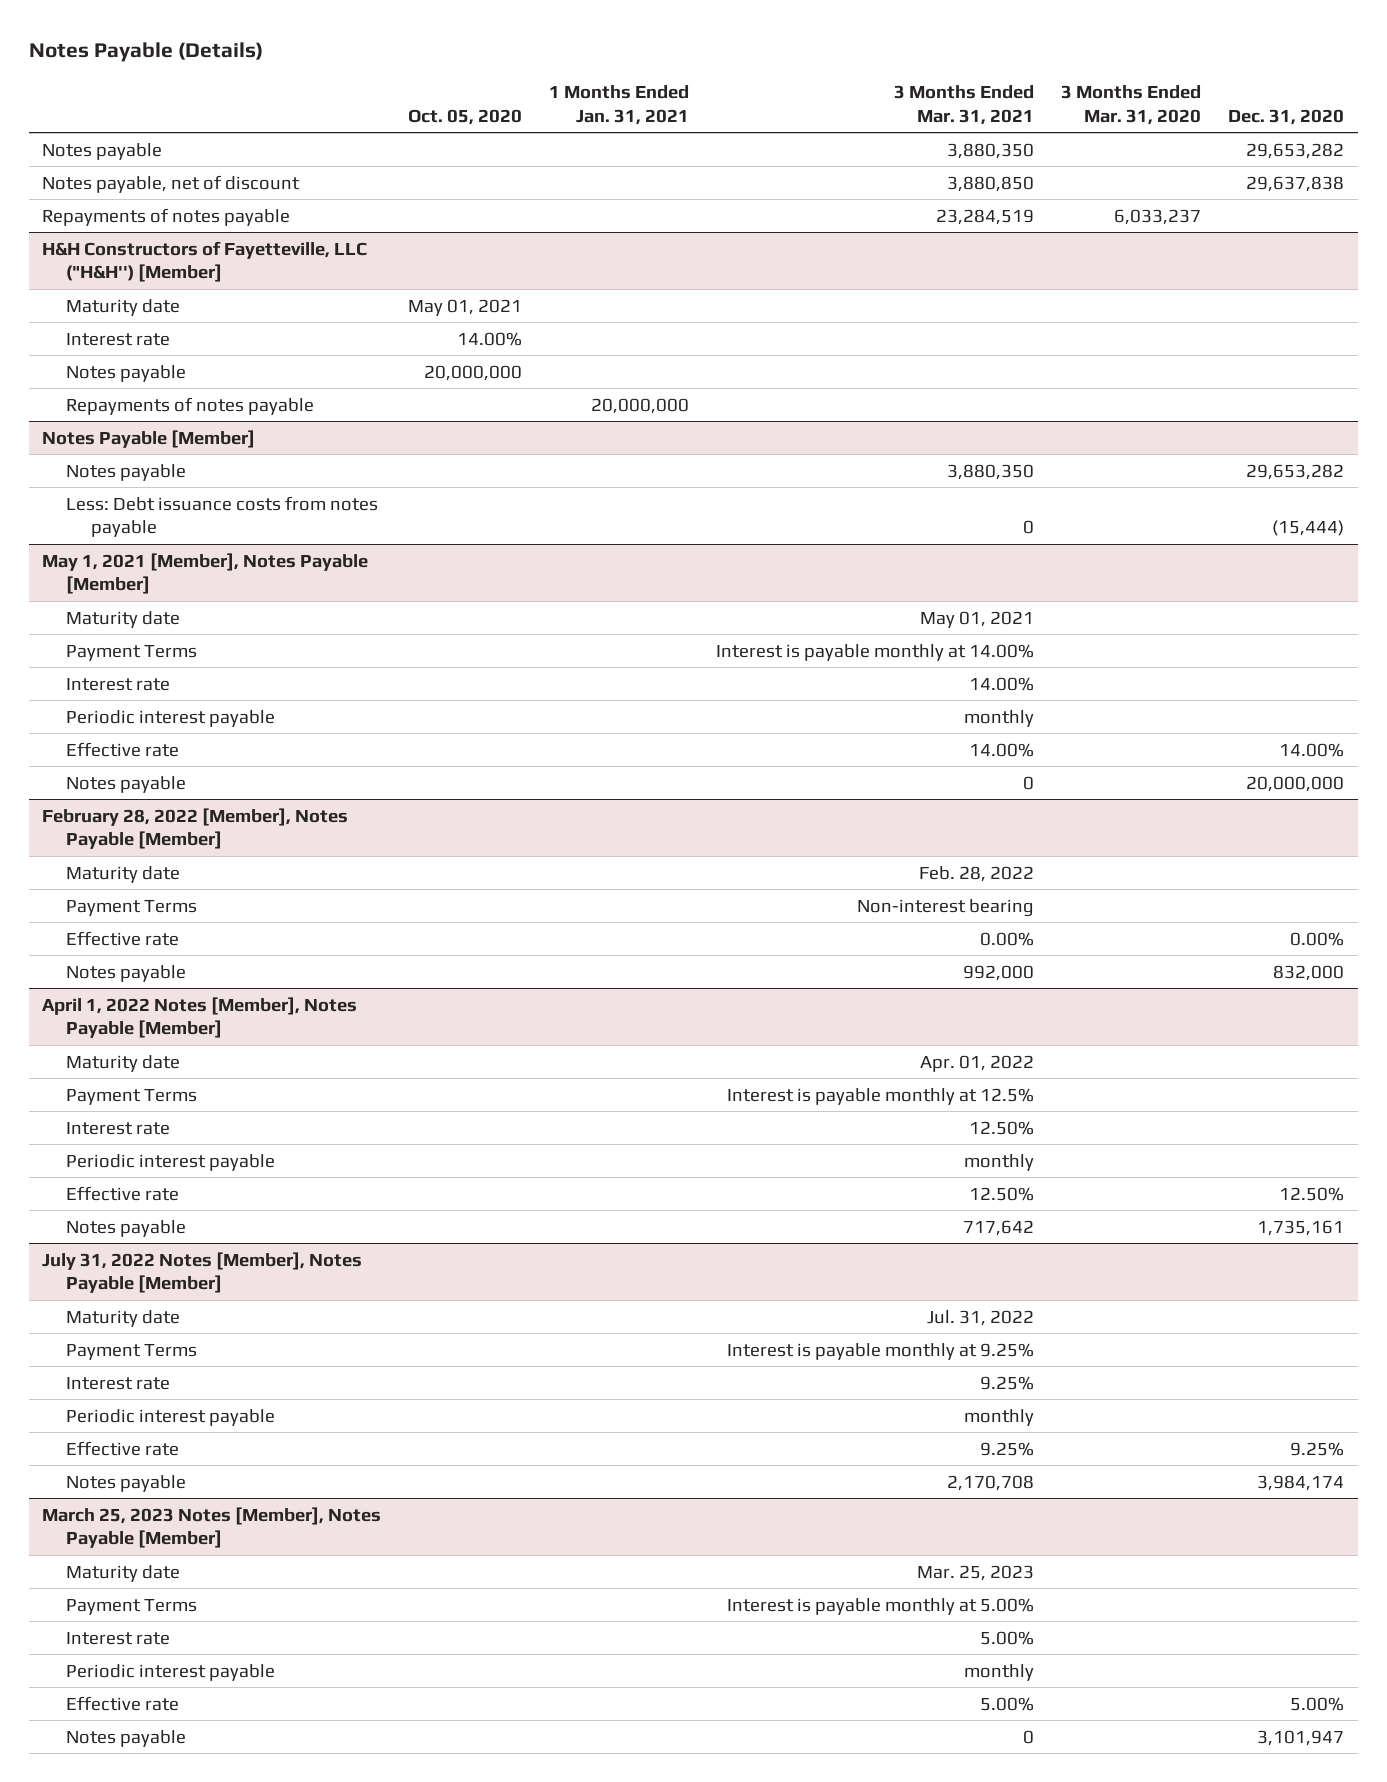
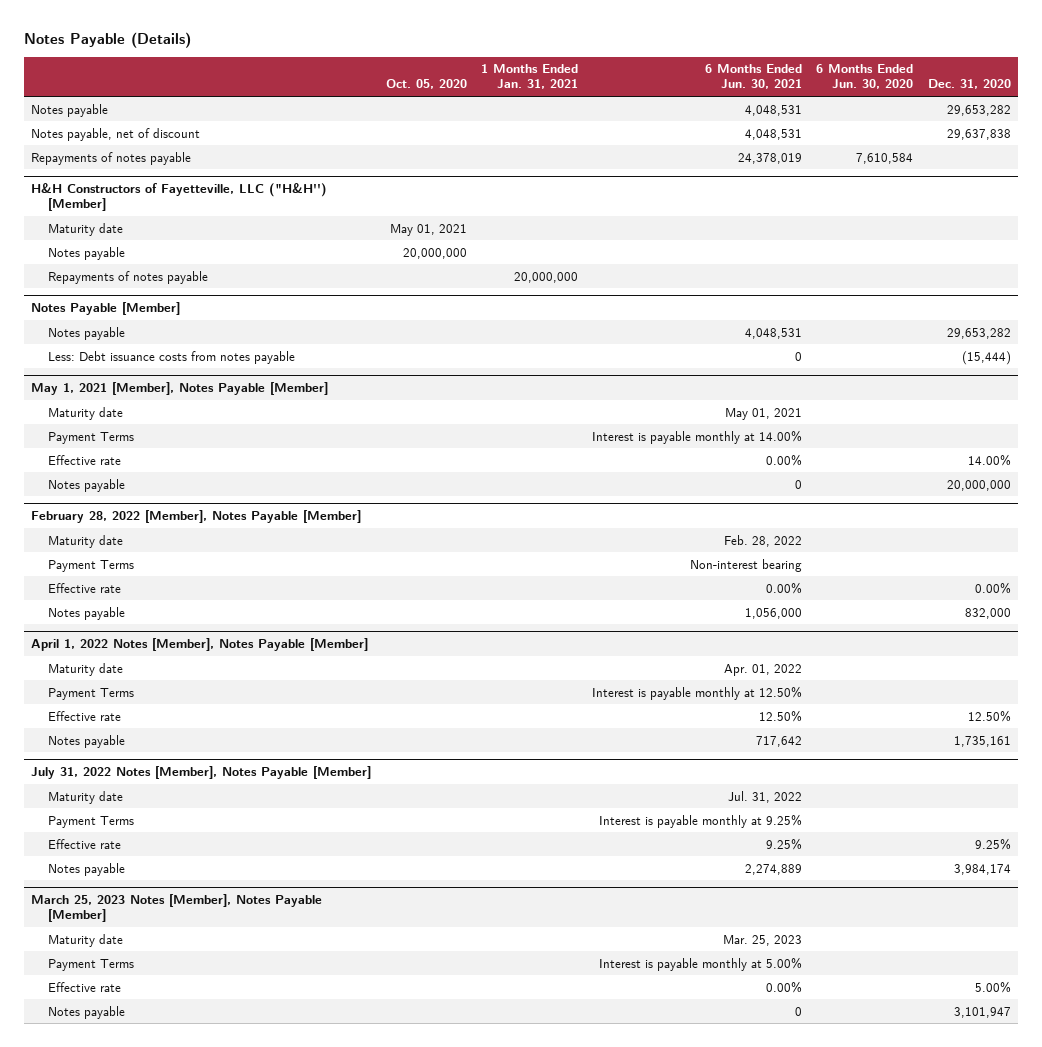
- | Oct. 05, 2020 | 1 Months Ended Jan. 31, 2021 | 3 Months Ended Mar. 31, 2021 | 3 Months Ended Mar. 31, 2020 | Dec. 31, 2020
+ | Oct. 05, 2020 | 1 Months Ended Jan. 31, 2021 | 6 Months Ended Jun. 30, 2021 | 6 Months Ended Jun. 30, 2020 | Dec. 31, 2020
@ H&H Constructors of Fayetteville, LLC ("H&H'') [Member]
- Interest rate | 14.00% | | | |
@ May 1, 2021 [Member], Notes Payable [Member]
- Interest rate | | | 14.00% | |
- Periodic interest payable | | | monthly | |
@ April 1, 2022 Notes [Member], Notes Payable [Member]
- Interest rate | | | 12.50% | |
- Periodic interest payable | | | monthly | |
@ July 31, 2022 Notes [Member], Notes Payable [Member]
- Interest rate | | | 9.25% | |
- Periodic interest payable | | | monthly | |
@ March 25, 2023 Notes [Member], Notes Payable [Member]
- Interest rate | | | 5.00% | |
- Periodic interest payable | | | monthly | |

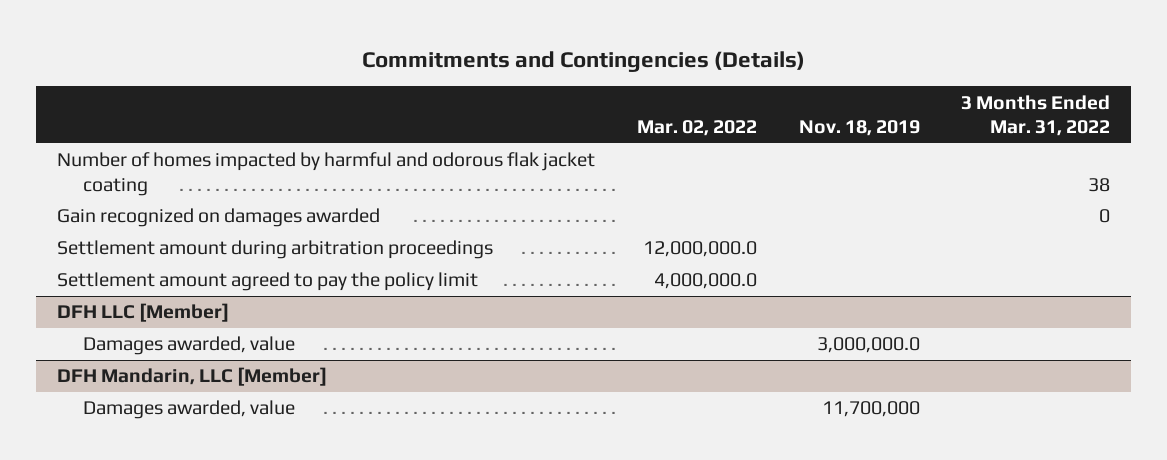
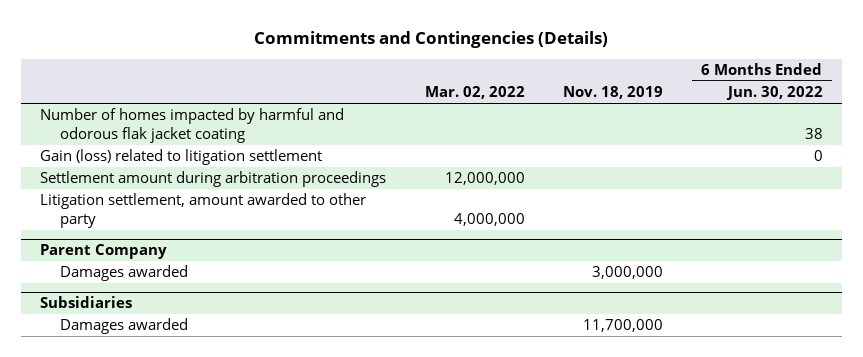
- | Mar. 02, 2022 | Nov. 18, 2019 | 3 Months Ended Mar. 31, 2022
+ | Mar. 02, 2022 | Nov. 18, 2019 | 6 Months Ended Jun. 30, 2022
- Gain recognized on damages awarded | | | 0
- Settlement amount during arbitration proceedings | 12,000,000.0 | |
- Settlement amount agreed to pay the policy limit | 4,000,000.0 | |
- DFH LLC [Member]
- Damages awarded, value | | 3,000,000.0 |
- DFH Mandarin, LLC [Member]
- Damages awarded, value | | 11,700,000 |
+ Gain (loss) related to litigation settlement | | | 0
+ Settlement amount during arbitration proceedings | 12,000,000 | |
+ Litigation settlement, amount awarded to other party | 4,000,000 | |
+ Parent Company
+ Damages awarded | | 3,000,000 |
+ Subsidiaries
+ Damages awarded | | 11,700,000 |

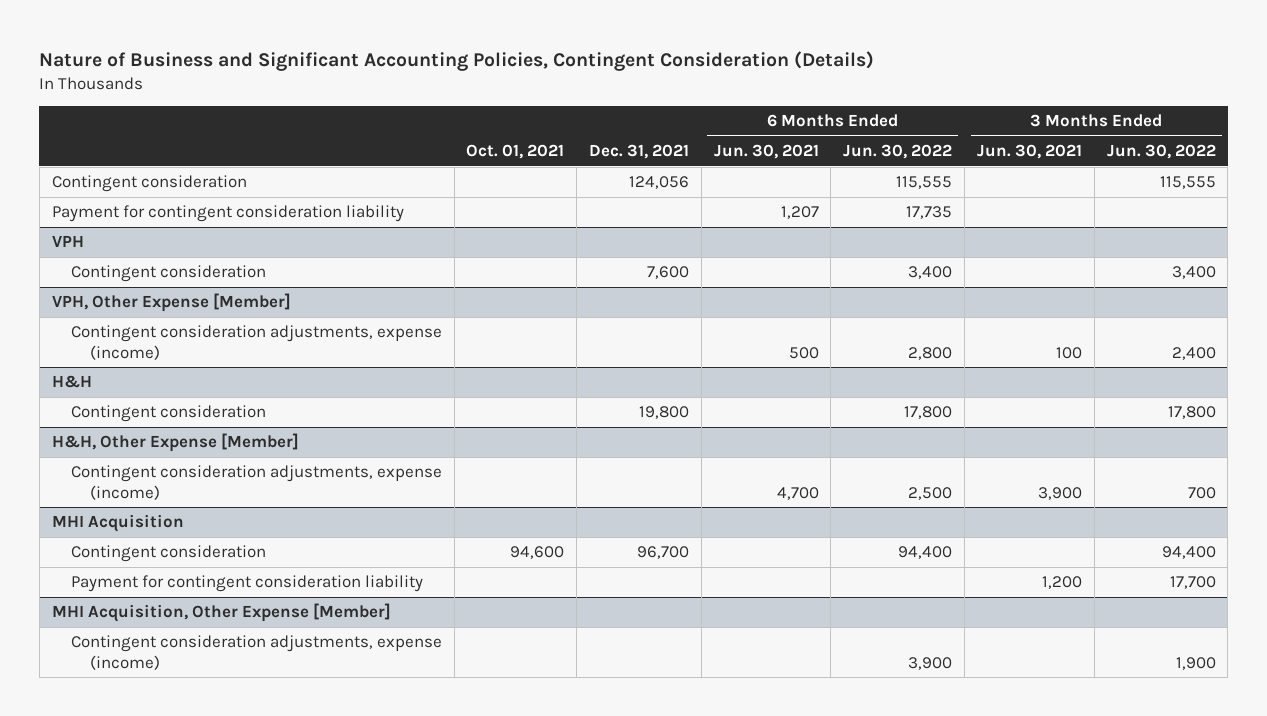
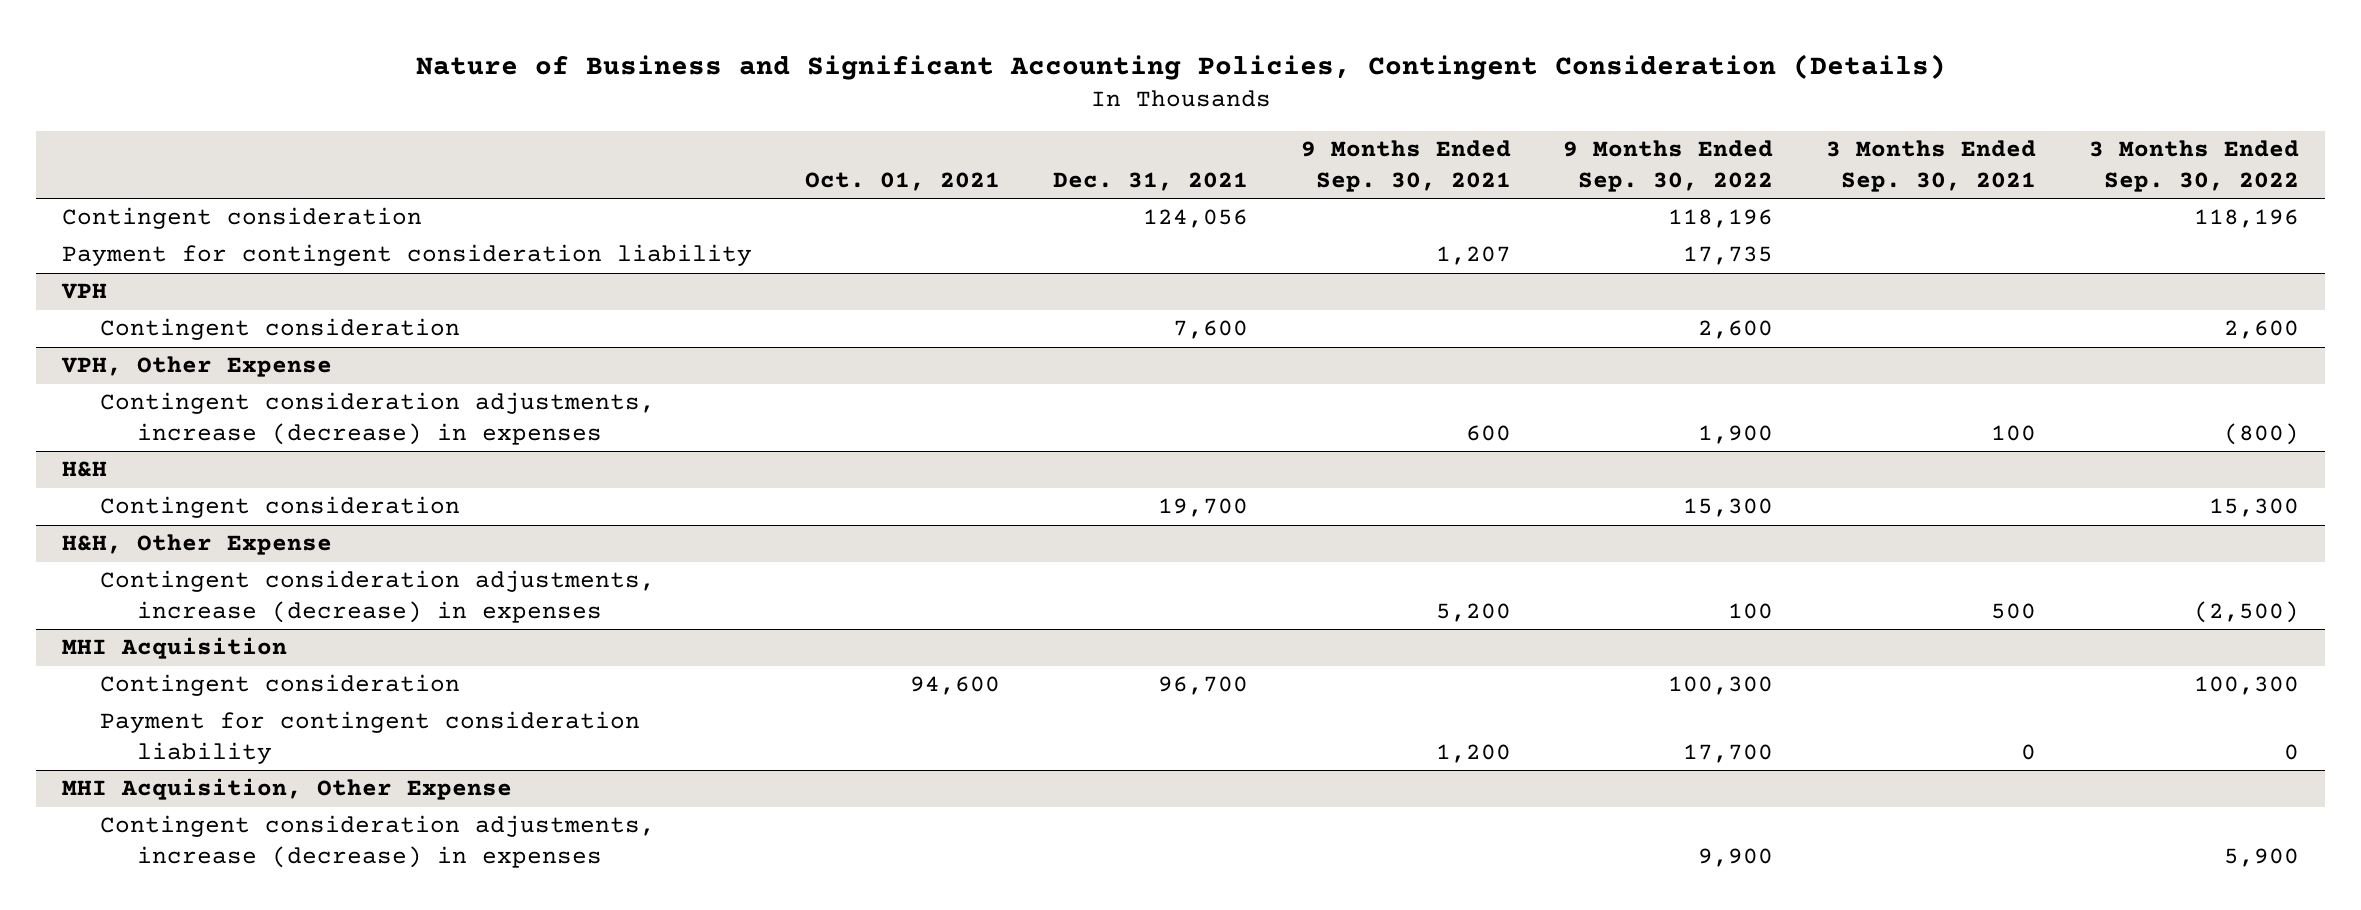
- | Oct. 01, 2021 | Dec. 31, 2021 | 6 Months Ended Jun. 30, 2021 | 6 Months Ended Jun. 30, 2022 | 3 Months Ended Jun. 30, 2021 | 3 Months Ended Jun. 30, 2022
+ | Oct. 01, 2021 | Dec. 31, 2021 | 9 Months Ended Sep. 30, 2021 | 9 Months Ended Sep. 30, 2022 | 3 Months Ended Sep. 30, 2021 | 3 Months Ended Sep. 30, 2022
- VPH, Other Expense [Member]
- Contingent consideration adjustments, expense (income) | | | 500 | 2,800 | 100 | 2,400
+ VPH, Other Expense
+ Contingent consideration adjustments, increase (decrease) in expenses | | | 600 | 1,900 | 100 | (800)
@ H&H
- Contingent consideration | | 19,800 | | 17,800 | | 17,800
- H&H, Other Expense [Member]
- Contingent consideration adjustments, expense (income) | | | 4,700 | 2,500 | 3,900 | 700
@ H&H
+ Contingent consideration | | 19,700 | | 15,300 | | 15,300
+ H&H, Other Expense
+ Contingent consideration adjustments, increase (decrease) in expenses | | | 5,200 | 100 | 500 | (2,500)
- MHI Acquisition, Other Expense [Member]
- Contingent consideration adjustments, expense (income) | | | | 3,900 | | 1,900
+ MHI Acquisition, Other Expense
+ Contingent consideration adjustments, increase (decrease) in expenses | | | | 9,900 | | 5,900

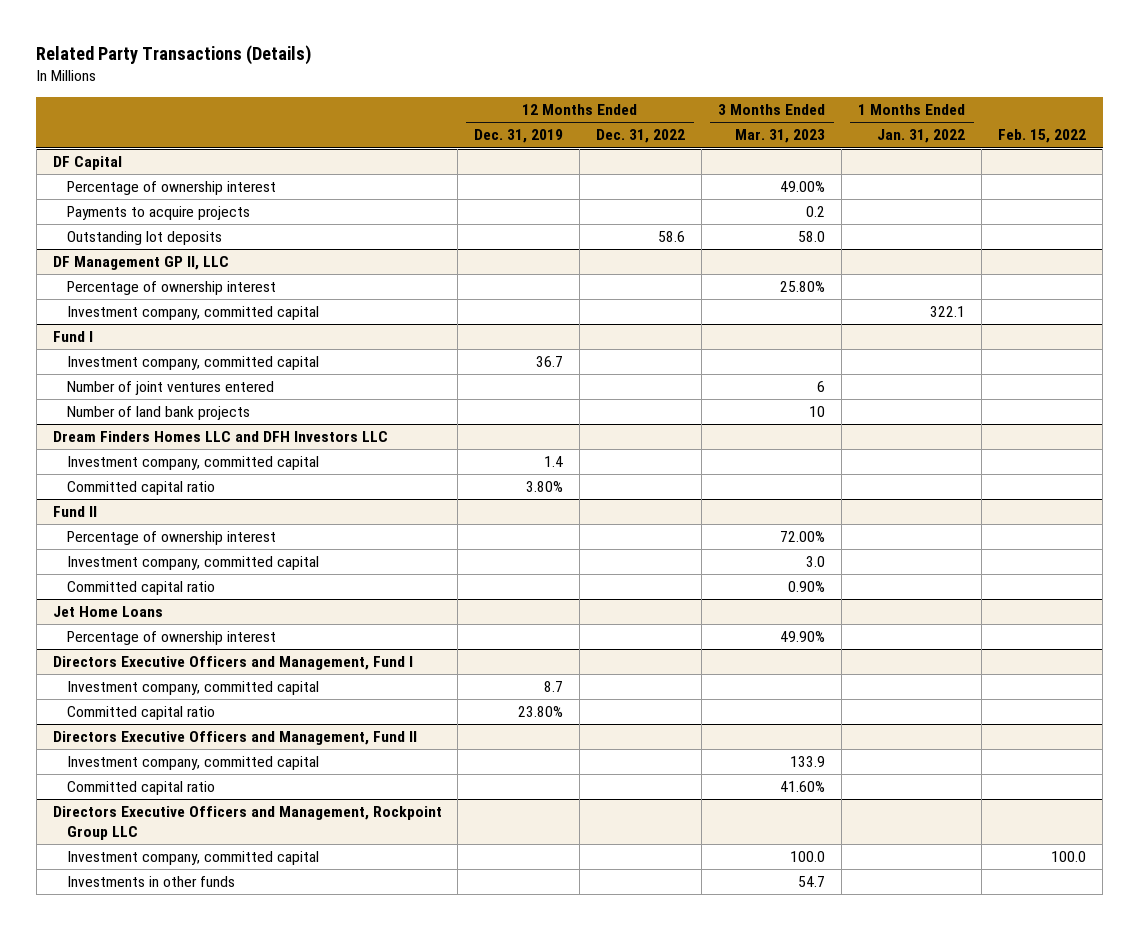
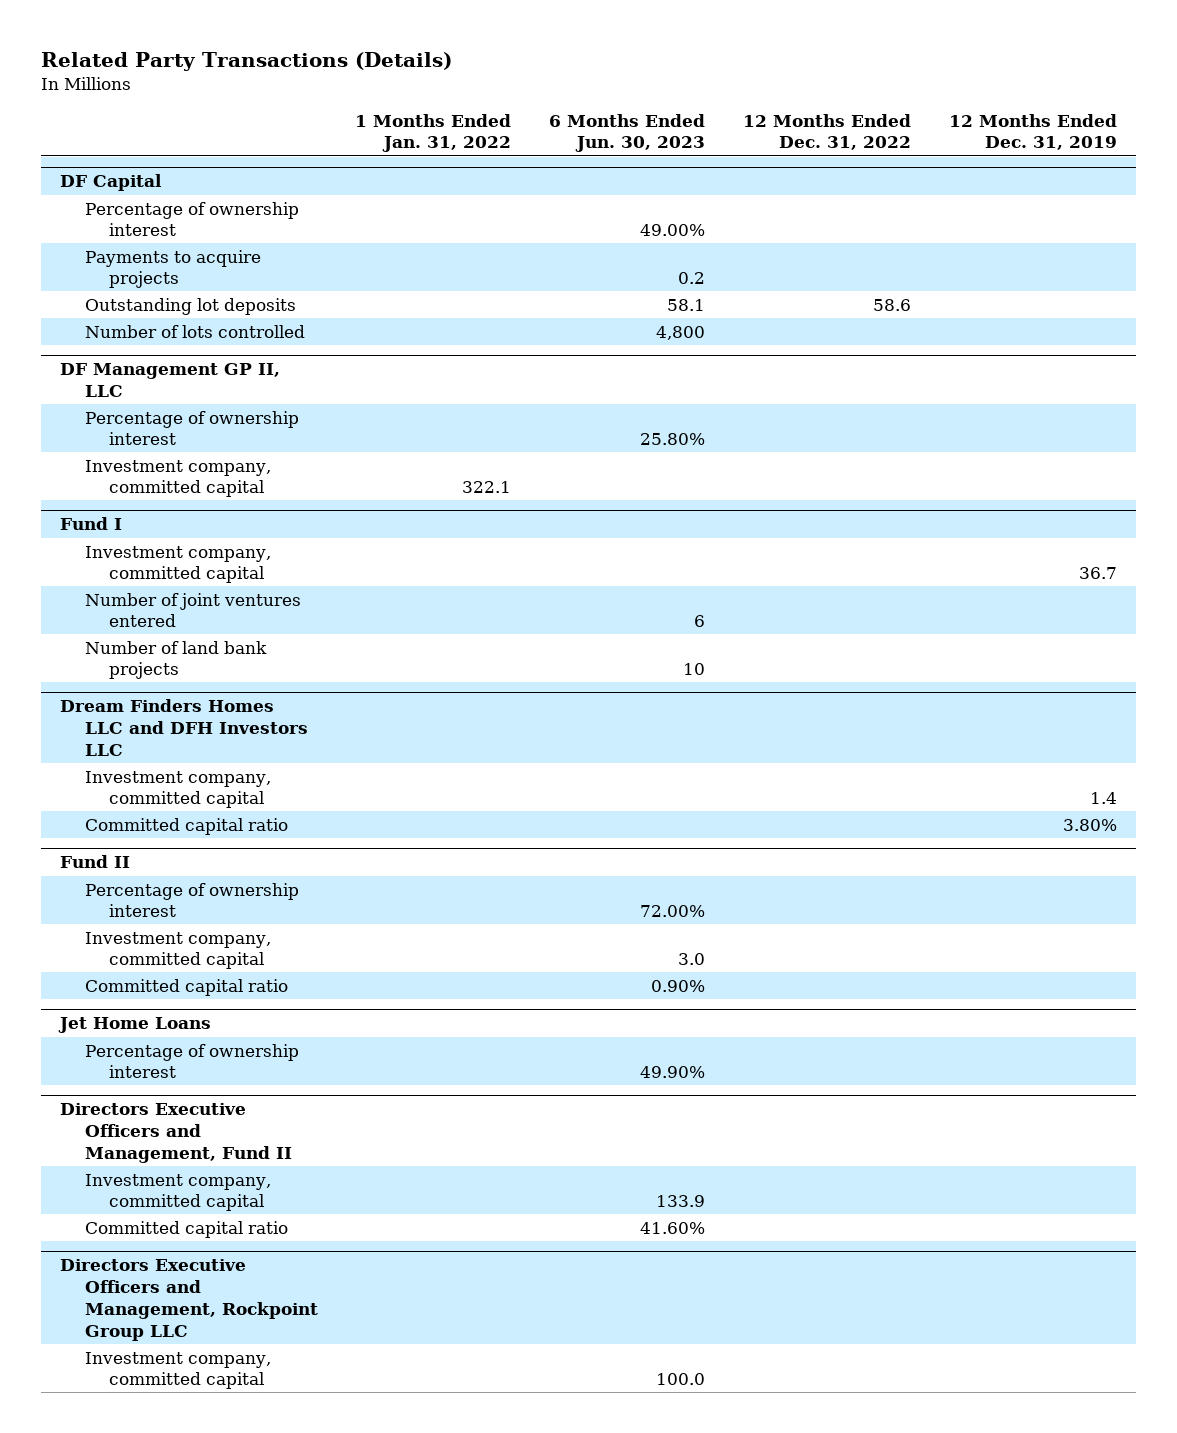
- | 12 Months Ended Dec. 31, 2019 | 12 Months Ended Dec. 31, 2022 | 3 Months Ended Mar. 31, 2023 | 1 Months Ended Jan. 31, 2022 | Feb. 15, 2022
+ | 1 Months Ended Jan. 31, 2022 | 6 Months Ended Jun. 30, 2023 | 12 Months Ended Dec. 31, 2022 | 12 Months Ended Dec. 31, 2019
@ DF Capital
+ Number of lots controlled | | 4,800 | |
- Directors Executive Officers and Management, Fund I
- Investment company, committed capital | 8.7 | | | |
- Committed capital ratio | 23.80% | | | |
@ Directors Executive Officers and Management, Rockpoint Group LLC
- Investments in other funds | | | 54.7 | |

